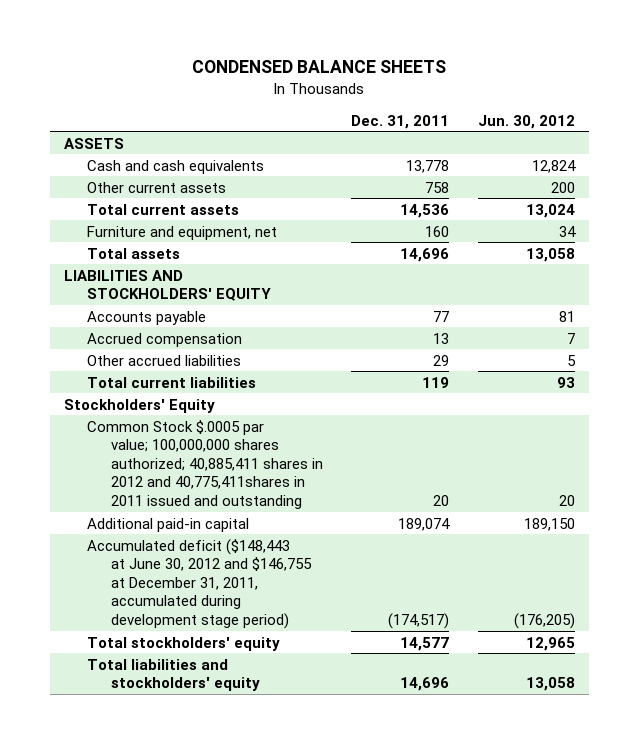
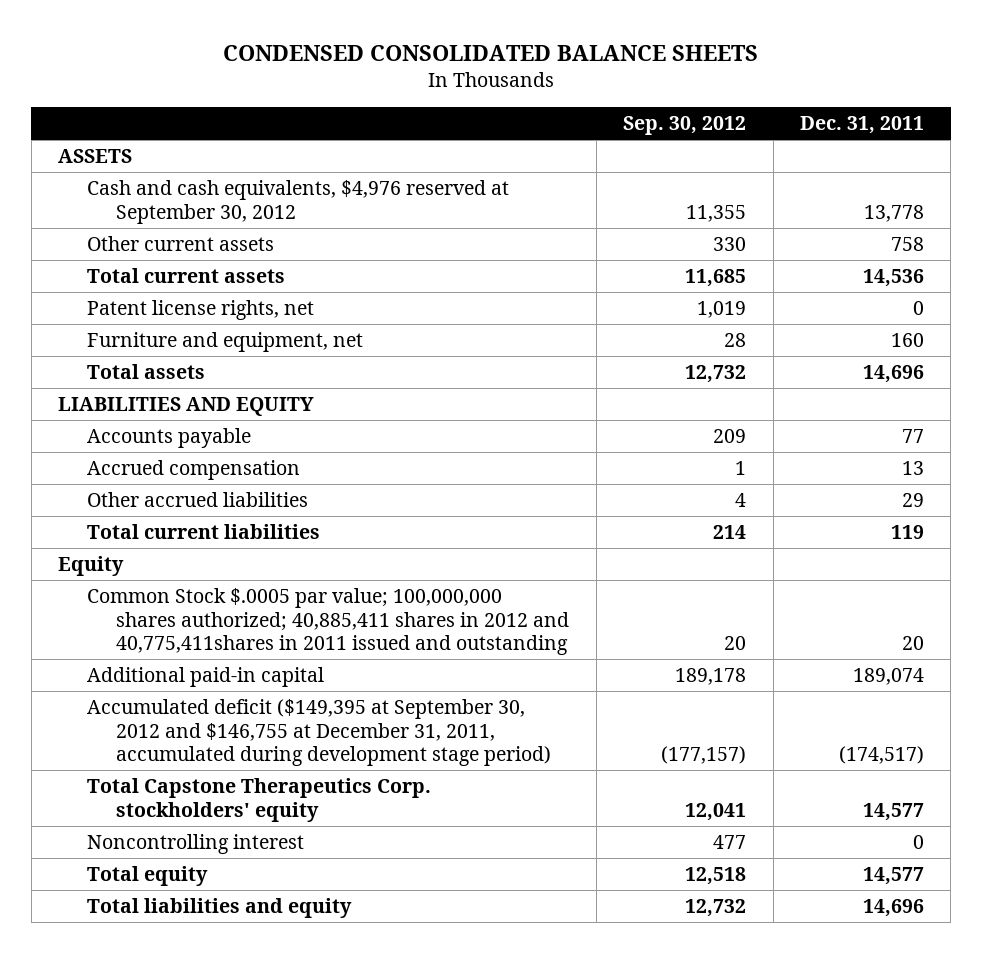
- CONDENSED BALANCE SHEETS
+ CONDENSED CONSOLIDATED BALANCE SHEETS
- | Dec. 31, 2011 | Jun. 30, 2012
+ | Sep. 30, 2012 | Dec. 31, 2011
- Cash and cash equivalents | 13,778 | 12,824
+ Cash and cash equivalents, $4,976 reserved at September 30, 2012 | 11,355 | 13,778
+ Patent license rights, net | 1,019 | 0
- LIABILITIES AND STOCKHOLDERS' EQUITY
+ LIABILITIES AND EQUITY
- Stockholders' Equity
+ Equity
- Accumulated deficit ($148,443 at June 30, 2012 and $146,755 at December 31, 2011, accumulated during development stage period) | (174,517) | (176,205)
- Total stockholders' equity | 14,577 | 12,965
- Total liabilities and stockholders' equity | 14,696 | 13,058
+ Accumulated deficit ($149,395 at September 30, 2012 and $146,755 at December 31, 2011, accumulated during development stage period) | (177,157) | (174,517)
+ Total Capstone Therapeutics Corp. stockholders' equity | 12,041 | 14,577
+ Noncontrolling interest | 477 | 0
+ Total equity | 12,518 | 14,577
+ Total liabilities and equity | 12,732 | 14,696

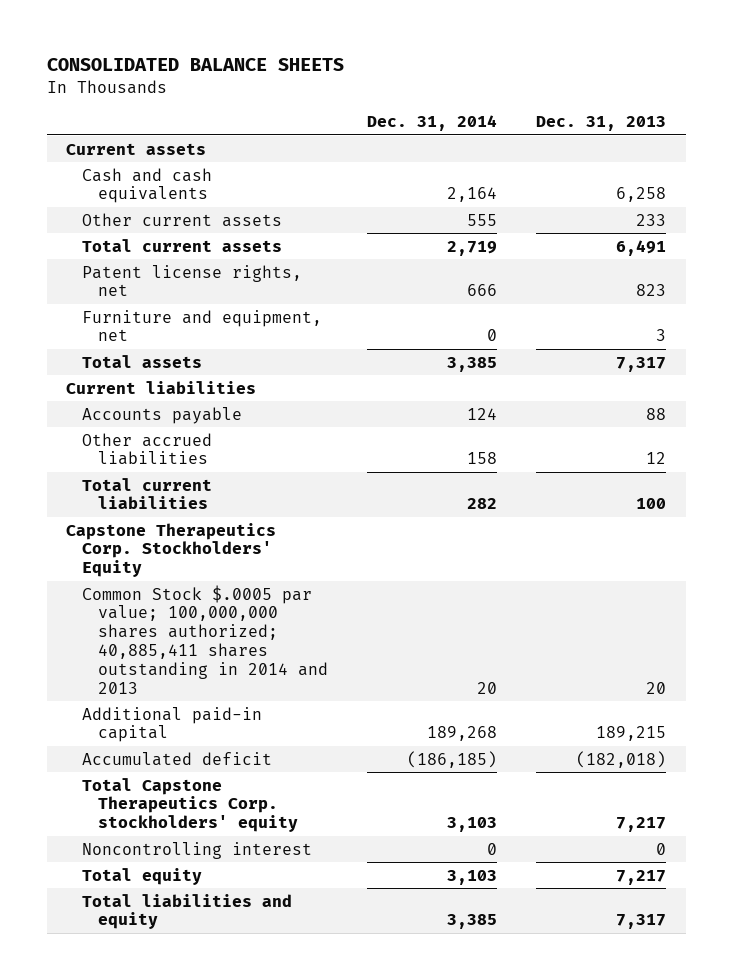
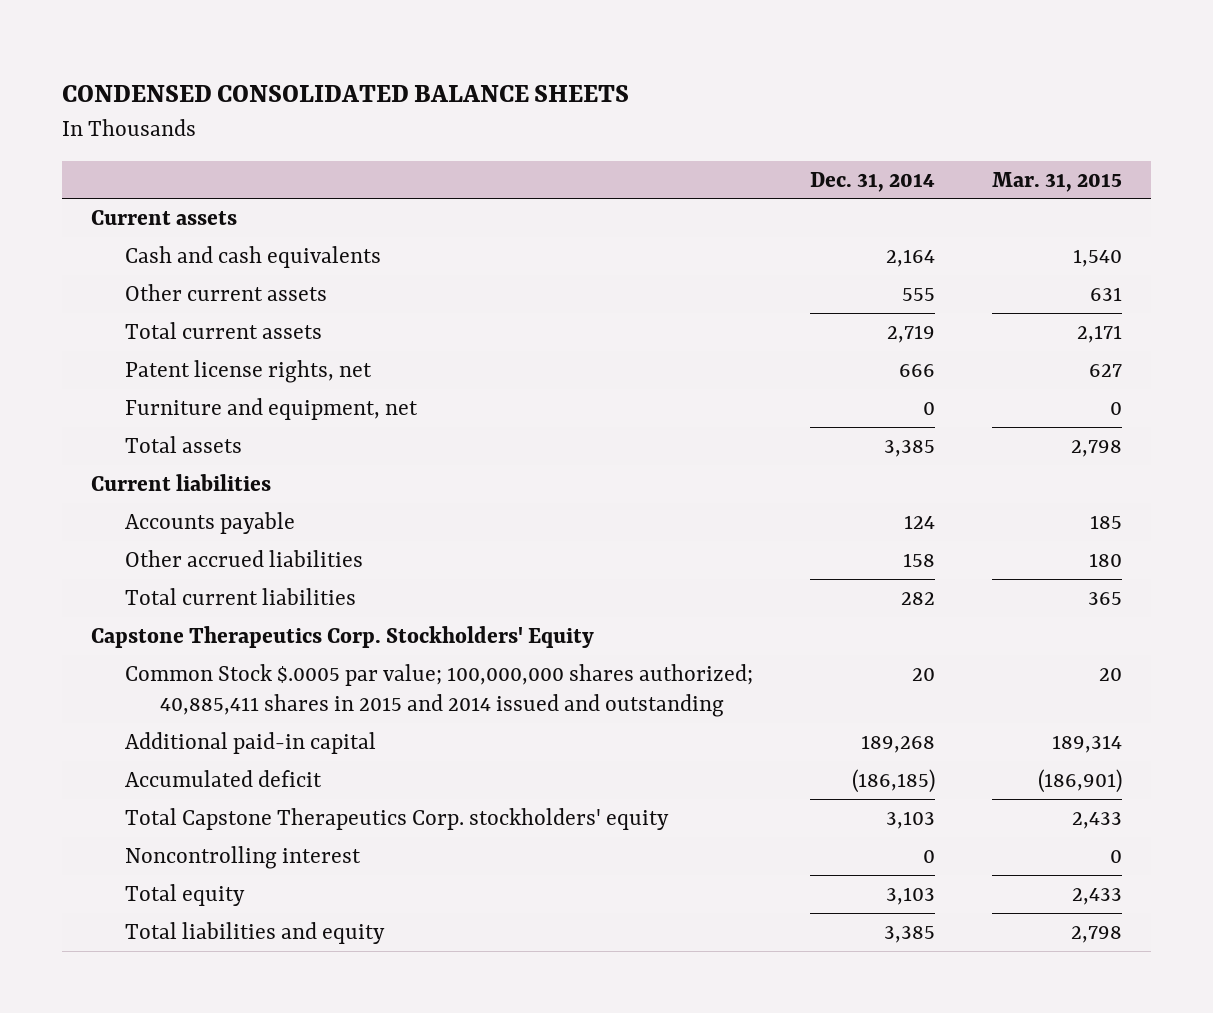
- CONSOLIDATED BALANCE SHEETS
+ CONDENSED CONSOLIDATED BALANCE SHEETS
- | Dec. 31, 2014 | Dec. 31, 2013
+ | Dec. 31, 2014 | Mar. 31, 2015
- Common Stock $.0005 par value; 100,000,000 shares authorized; 40,885,411 shares outstanding in 2014 and 2013 | 20 | 20
+ Common Stock $.0005 par value; 100,000,000 shares authorized; 40,885,411 shares in 2015 and 2014 issued and outstanding | 20 | 20

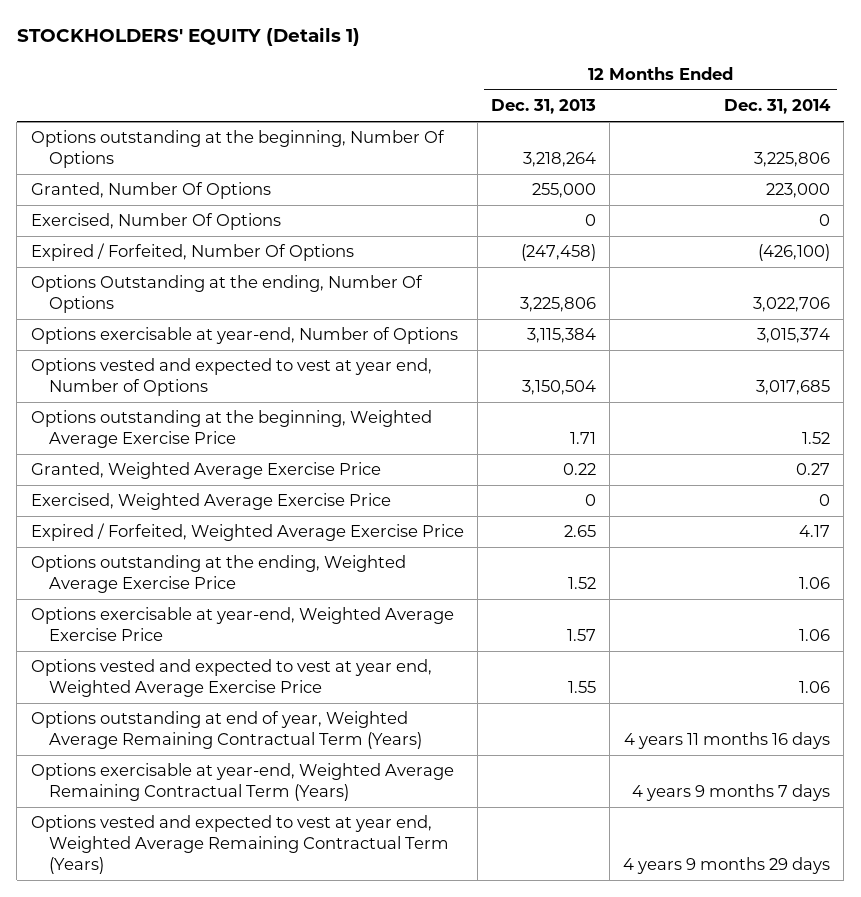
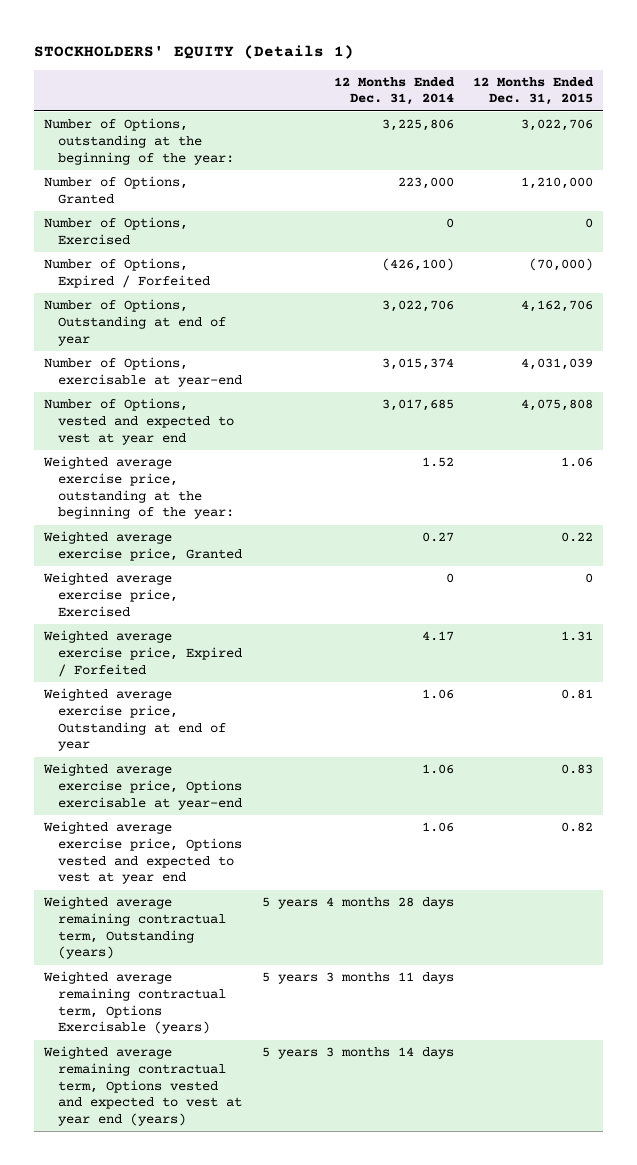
- | 12 Months Ended Dec. 31, 2013 | 12 Months Ended Dec. 31, 2014
+ | 12 Months Ended Dec. 31, 2014 | 12 Months Ended Dec. 31, 2015
- Options outstanding at the beginning, Number Of Options | 3,218,264 | 3,225,806
- Granted, Number Of Options | 255,000 | 223,000
- Exercised, Number Of Options | 0 | 0
- Expired / Forfeited, Number Of Options | (247,458) | (426,100)
- Options Outstanding at the ending, Number Of Options | 3,225,806 | 3,022,706
- Options exercisable at year-end, Number of Options | 3,115,384 | 3,015,374
- Options vested and expected to vest at year end, Number of Options | 3,150,504 | 3,017,685
- Options outstanding at the beginning, Weighted Average Exercise Price | 1.71 | 1.52
- Granted, Weighted Average Exercise Price | 0.22 | 0.27
- Exercised, Weighted Average Exercise Price | 0 | 0
- Expired / Forfeited, Weighted Average Exercise Price | 2.65 | 4.17
- Options outstanding at the ending, Weighted Average Exercise Price | 1.52 | 1.06
- Options exercisable at year-end, Weighted Average Exercise Price | 1.57 | 1.06
- Options vested and expected to vest at year end, Weighted Average Exercise Price | 1.55 | 1.06
- Options outstanding at end of year, Weighted Average Remaining Contractual Term (Years) | | 4 years 11 months 16 days
- Options exercisable at year-end, Weighted Average Remaining Contractual Term (Years) | | 4 years 9 months 7 days
- Options vested and expected to vest at year end, Weighted Average Remaining Contractual Term (Years) | | 4 years 9 months 29 days
+ Number of Options, outstanding at the beginning of the year: | 3,225,806 | 3,022,706
+ Number of Options, Granted | 223,000 | 1,210,000
+ Number of Options, Exercised | 0 | 0
+ Number of Options, Expired / Forfeited | (426,100) | (70,000)
+ Number of Options, Outstanding at end of year | 3,022,706 | 4,162,706
+ Number of Options, exercisable at year-end | 3,015,374 | 4,031,039
+ Number of Options, vested and expected to vest at year end | 3,017,685 | 4,075,808
+ Weighted average exercise price, outstanding at the beginning of the year: | 1.52 | 1.06
+ Weighted average exercise price, Granted | 0.27 | 0.22
+ Weighted average exercise price, Exercised | 0 | 0
+ Weighted average exercise price, Expired / Forfeited | 4.17 | 1.31
+ Weighted average exercise price, Outstanding at end of year | 1.06 | 0.81
+ Weighted average exercise price, Options exercisable at year-end | 1.06 | 0.83
+ Weighted average exercise price, Options vested and expected to vest at year end | 1.06 | 0.82
+ Weighted average remaining contractual term, Outstanding (years) | 5 years 4 months 28 days |
+ Weighted average remaining contractual term, Options Exercisable (years) | 5 years 3 months 11 days |
+ Weighted average remaining contractual term, Options vested and expected to vest at year end (years) | 5 years 3 months 14 days |

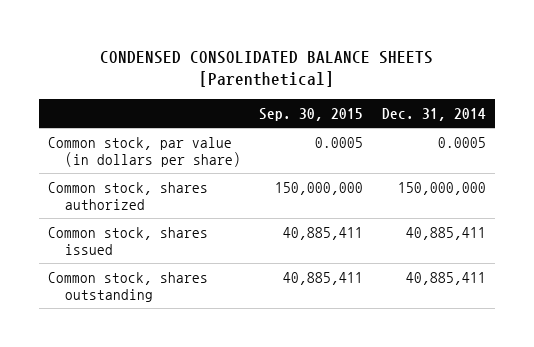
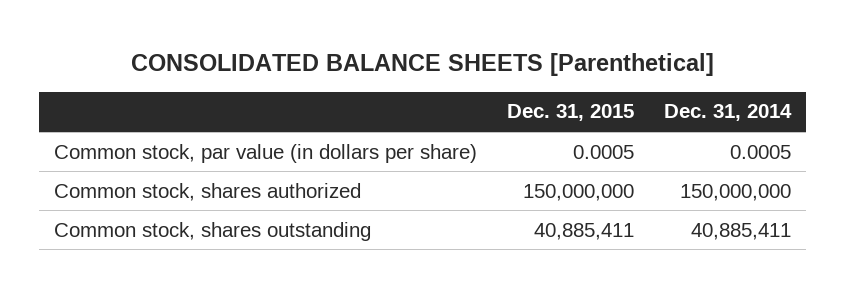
- CONDENSED CONSOLIDATED BALANCE SHEETS [Parenthetical]
+ CONSOLIDATED BALANCE SHEETS [Parenthetical]
- | Sep. 30, 2015 | Dec. 31, 2014
+ | Dec. 31, 2015 | Dec. 31, 2014
- Common stock, shares issued | 40,885,411 | 40,885,411

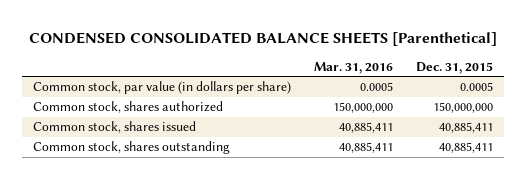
- CONSOLIDATED BALANCE SHEETS [Parenthetical]
+ CONDENSED CONSOLIDATED BALANCE SHEETS [Parenthetical]
- | Dec. 31, 2015 | Dec. 31, 2014
+ | Mar. 31, 2016 | Dec. 31, 2015
+ Common stock, shares issued | 40,885,411 | 40,885,411

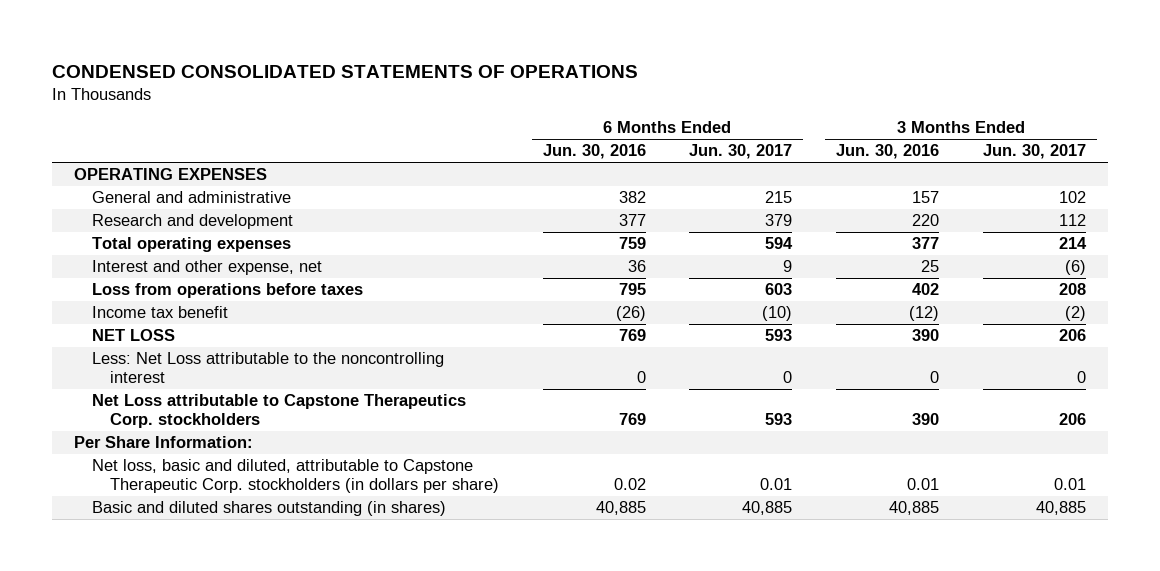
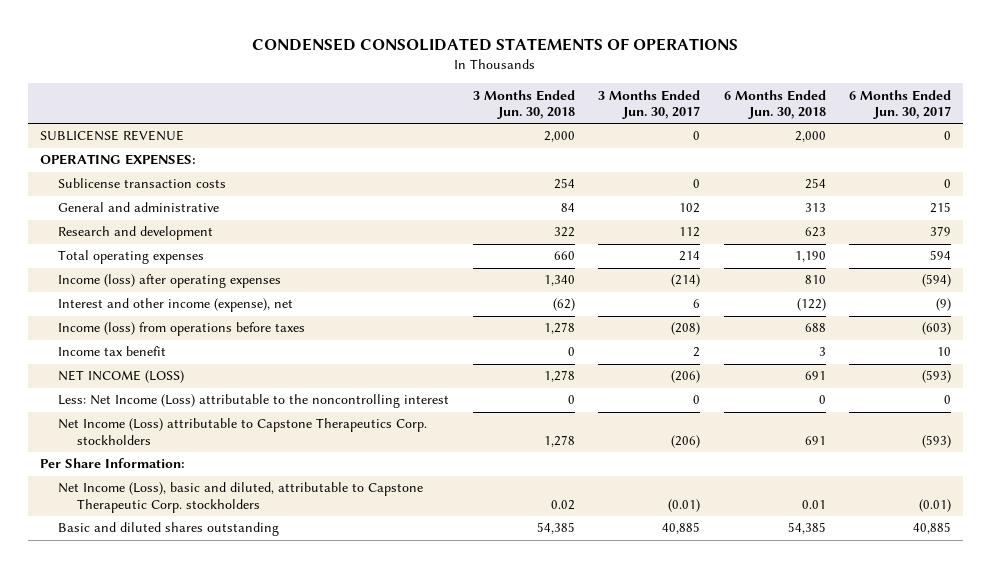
- | 6 Months Ended Jun. 30, 2016 | 6 Months Ended Jun. 30, 2017 | 3 Months Ended Jun. 30, 2016 | 3 Months Ended Jun. 30, 2017
+ | 3 Months Ended Jun. 30, 2018 | 3 Months Ended Jun. 30, 2017 | 6 Months Ended Jun. 30, 2018 | 6 Months Ended Jun. 30, 2017
- OPERATING EXPENSES
+ SUBLICENSE REVENUE | 2,000 | 0 | 2,000 | 0
+ OPERATING EXPENSES:
+ Sublicense transaction costs | 254 | 0 | 254 | 0
- Interest and other expense, net | 36 | 9 | 25 | (6)
- Loss from operations before taxes | 795 | 603 | 402 | 208
- Income tax benefit | (26) | (10) | (12) | (2)
- NET LOSS | 769 | 593 | 390 | 206
- Less: Net Loss attributable to the noncontrolling interest | 0 | 0 | 0 | 0
- Net Loss attributable to Capstone Therapeutics Corp. stockholders | 769 | 593 | 390 | 206
+ Income (loss) after operating expenses | 1,340 | (214) | 810 | (594)
+ Interest and other income (expense), net | (62) | 6 | (122) | (9)
+ Income (loss) from operations before taxes | 1,278 | (208) | 688 | (603)
+ Income tax benefit | 0 | 2 | 3 | 10
+ NET INCOME (LOSS) | 1,278 | (206) | 691 | (593)
+ Less: Net Income (Loss) attributable to the noncontrolling interest | 0 | 0 | 0 | 0
+ Net Income (Loss) attributable to Capstone Therapeutics Corp. stockholders | 1,278 | (206) | 691 | (593)
- Net loss, basic and diluted, attributable to Capstone Therapeutic Corp. stockholders (in dollars per share) | 0.02 | 0.01 | 0.01 | 0.01
- Basic and diluted shares outstanding (in shares) | 40,885 | 40,885 | 40,885 | 40,885
+ Net Income (Loss), basic and diluted, attributable to Capstone Therapeutic Corp. stockholders | 0.02 | (0.01) | 0.01 | (0.01)
+ Basic and diluted shares outstanding | 54,385 | 40,885 | 54,385 | 40,885

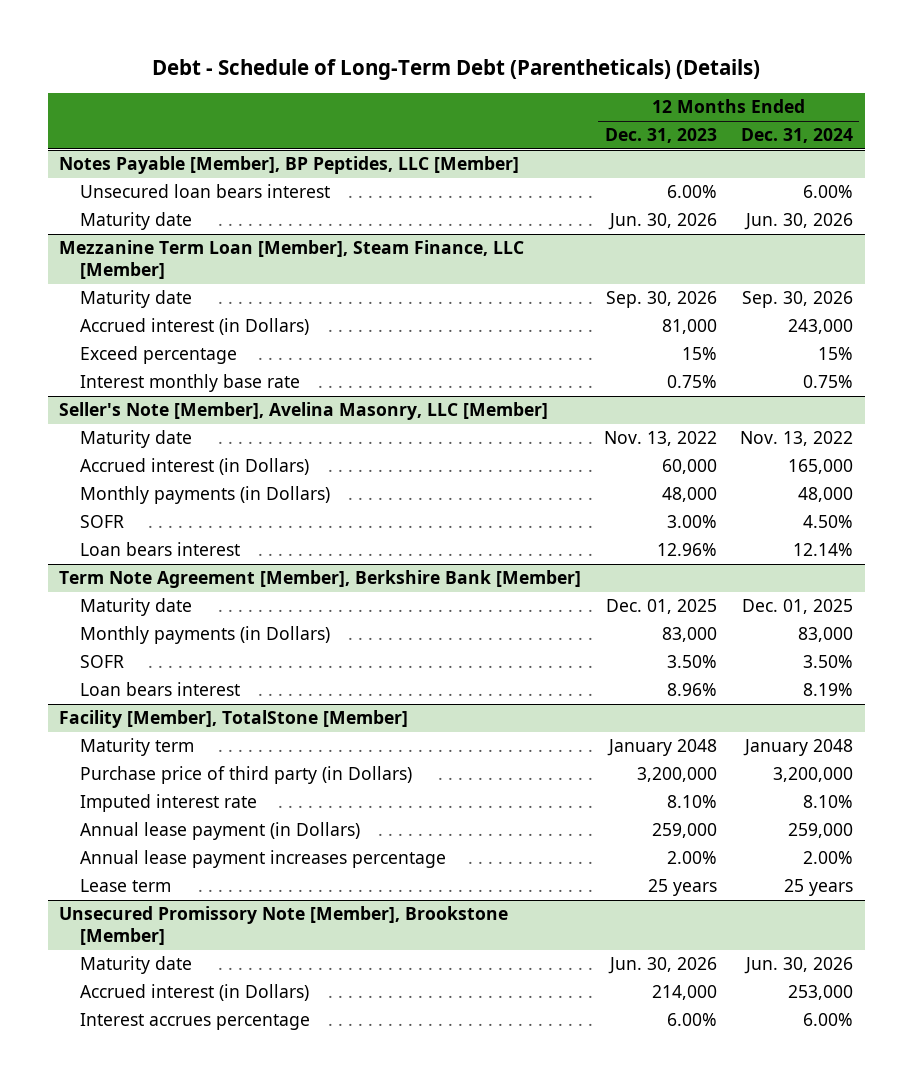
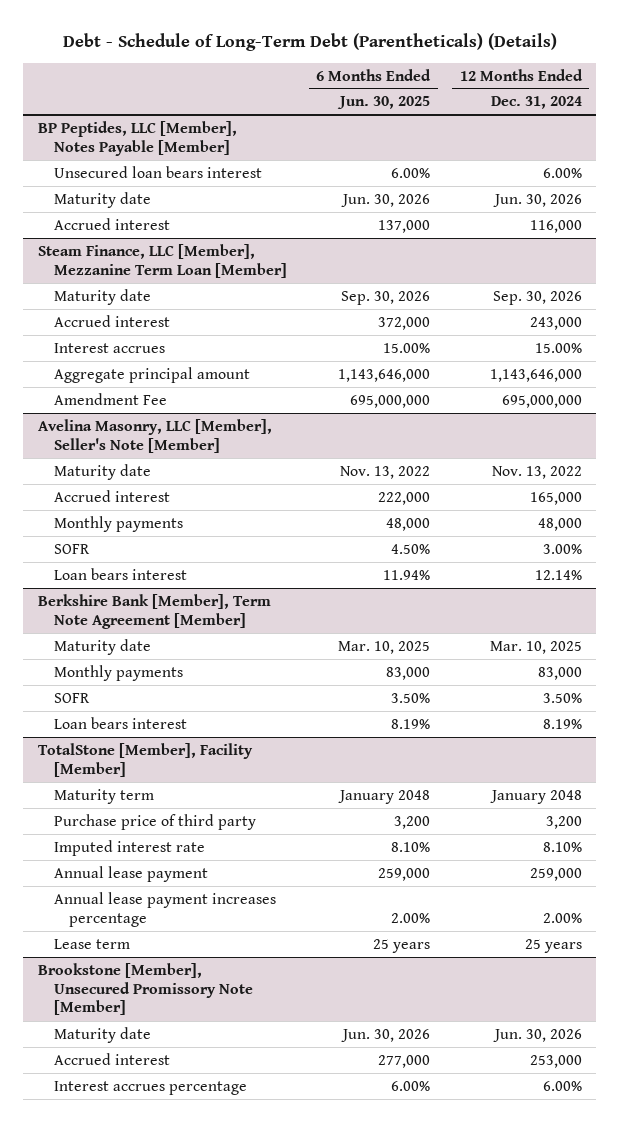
- | 12 Months Ended Dec. 31, 2023 | 12 Months Ended Dec. 31, 2024
+ | 6 Months Ended Jun. 30, 2025 | 12 Months Ended Dec. 31, 2024
- Notes Payable [Member], BP Peptides, LLC [Member]
+ BP Peptides, LLC [Member], Notes Payable [Member]
- Mezzanine Term Loan [Member], Steam Finance, LLC [Member]
+ Accrued interest | 137,000 | 116,000
+ Steam Finance, LLC [Member], Mezzanine Term Loan [Member]
- Accrued interest (in Dollars) | 81,000 | 243,000
- Exceed percentage | 15% | 15%
- Interest monthly base rate | 0.75% | 0.75%
- Seller's Note [Member], Avelina Masonry, LLC [Member]
+ Accrued interest | 372,000 | 243,000
+ Interest accrues | 15.00% | 15.00%
+ Aggregate principal amount | 1,143,646,000 | 1,143,646,000
+ Amendment Fee | 695,000,000 | 695,000,000
+ Avelina Masonry, LLC [Member], Seller's Note [Member]
- Accrued interest (in Dollars) | 60,000 | 165,000
- Monthly payments (in Dollars) | 48,000 | 48,000
- SOFR | 3.00% | 4.50%
+ Accrued interest | 222,000 | 165,000
+ Monthly payments | 48,000 | 48,000
+ SOFR | 4.50% | 3.00%
- Term Note Agreement [Member], Berkshire Bank [Member]
- Maturity date | Dec. 01, 2025 | Dec. 01, 2025
- Monthly payments (in Dollars) | 83,000 | 83,000
+ Berkshire Bank [Member], Term Note Agreement [Member]
+ Maturity date | Mar. 10, 2025 | Mar. 10, 2025
+ Monthly payments | 83,000 | 83,000
- Facility [Member], TotalStone [Member]
+ TotalStone [Member], Facility [Member]
- Purchase price of third party (in Dollars) | 3,200,000 | 3,200,000
+ Purchase price of third party | 3,200 | 3,200
- Annual lease payment (in Dollars) | 259,000 | 259,000
+ Annual lease payment | 259,000 | 259,000
- Unsecured Promissory Note [Member], Brookstone [Member]
+ Brookstone [Member], Unsecured Promissory Note [Member]
- Accrued interest (in Dollars) | 214,000 | 253,000
+ Accrued interest | 277,000 | 253,000

